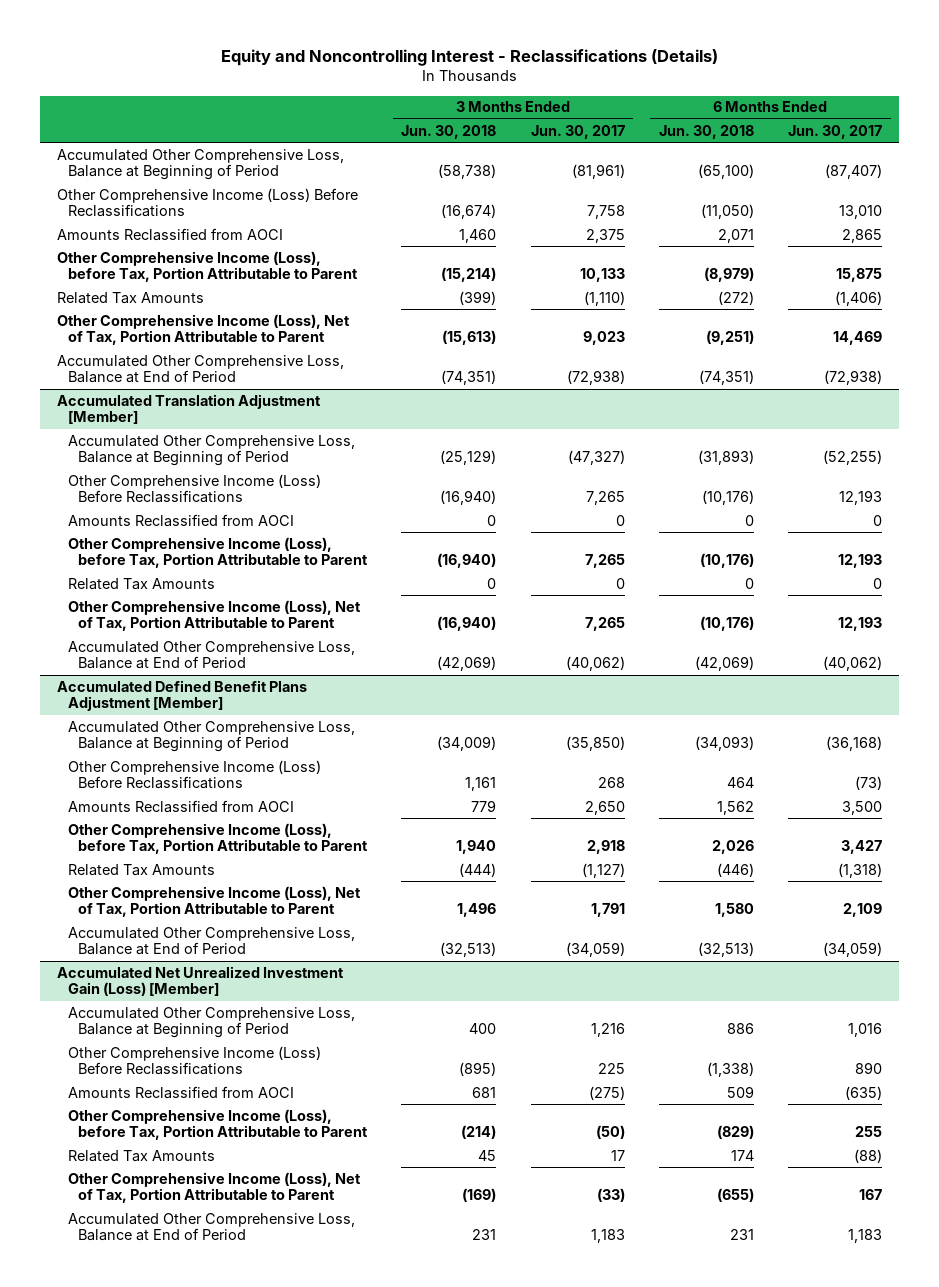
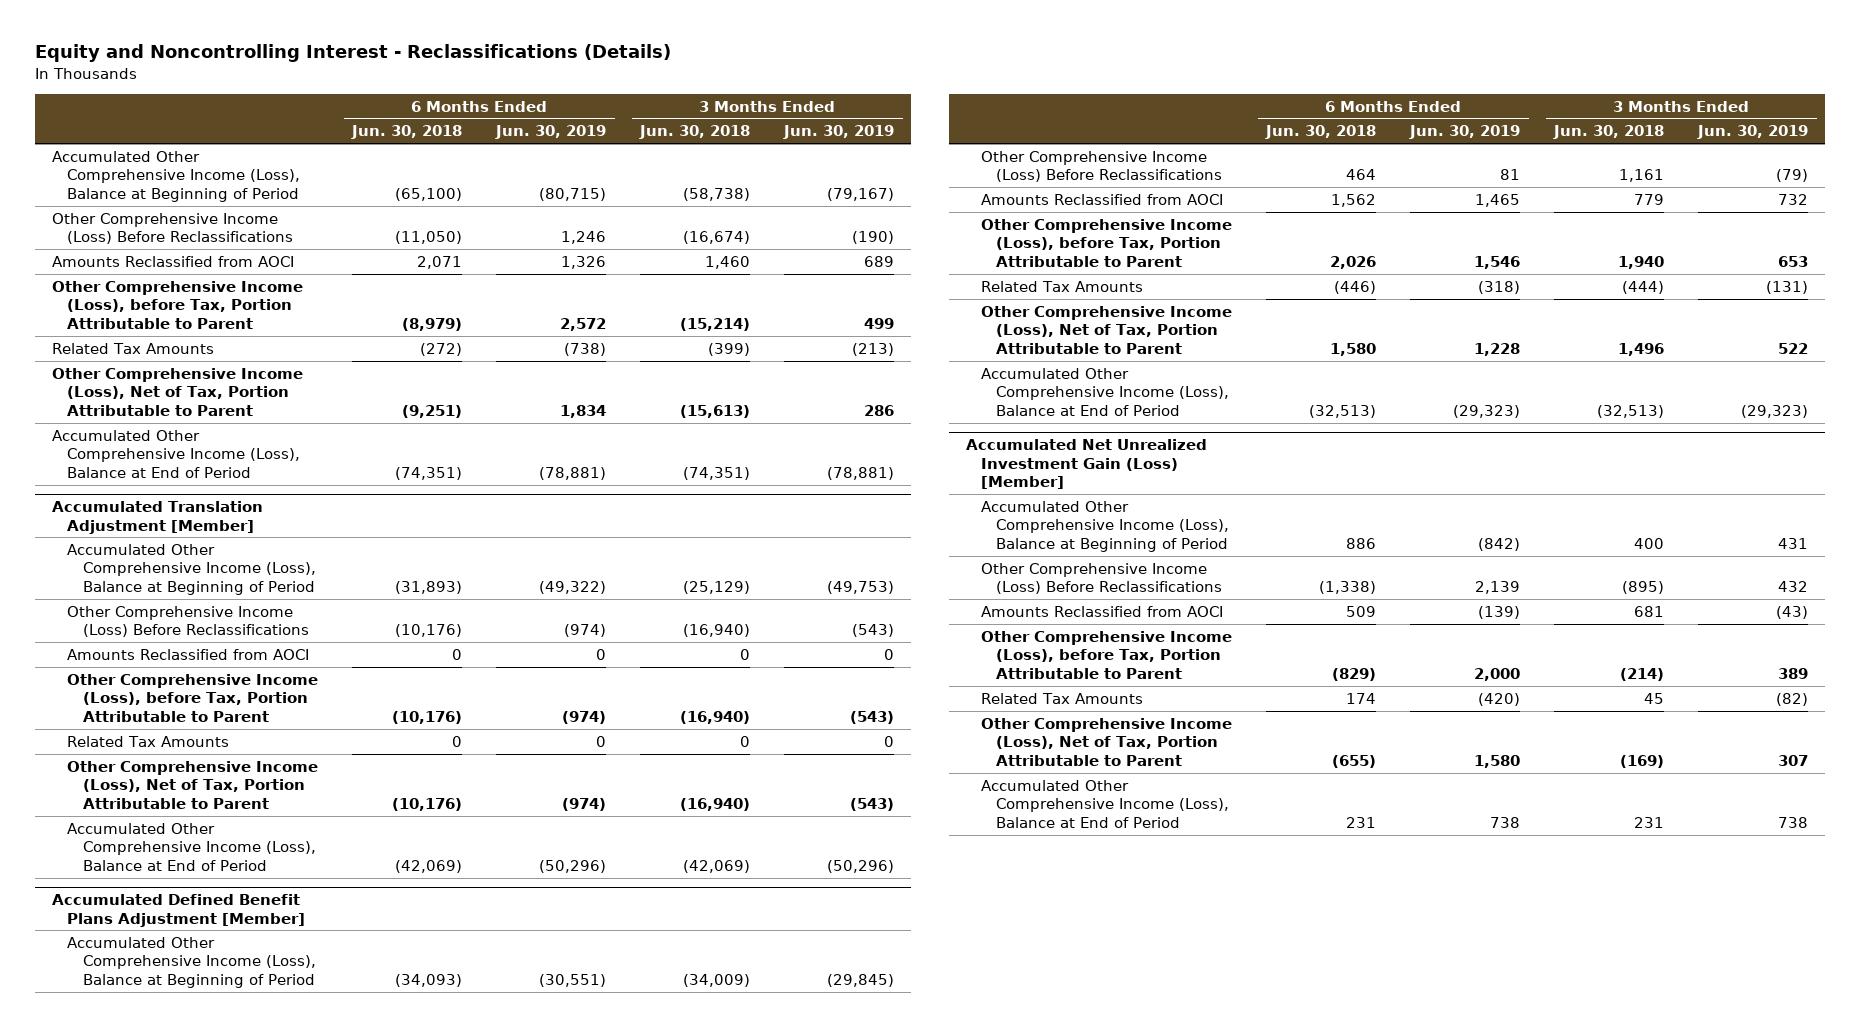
- | 3 Months Ended Jun. 30, 2018 | 3 Months Ended Jun. 30, 2017 | 6 Months Ended Jun. 30, 2018 | 6 Months Ended Jun. 30, 2017
+ | 6 Months Ended Jun. 30, 2018 | 6 Months Ended Jun. 30, 2019 | 3 Months Ended Jun. 30, 2018 | 3 Months Ended Jun. 30, 2019
- Accumulated Other Comprehensive Loss, Balance at Beginning of Period | (58,738) | (81,961) | (65,100) | (87,407)
+ Accumulated Other Comprehensive Income (Loss), Balance at Beginning of Period | (65,100) | (80,715) | (58,738) | (79,167)
- Accumulated Other Comprehensive Loss, Balance at End of Period | (74,351) | (72,938) | (74,351) | (72,938)
+ Accumulated Other Comprehensive Income (Loss), Balance at End of Period | (74,351) | (78,881) | (74,351) | (78,881)
@ Accumulated Translation Adjustment [Member]
- Accumulated Other Comprehensive Loss, Balance at Beginning of Period | (25,129) | (47,327) | (31,893) | (52,255)
+ Accumulated Other Comprehensive Income (Loss), Balance at Beginning of Period | (31,893) | (49,322) | (25,129) | (49,753)
- Accumulated Other Comprehensive Loss, Balance at End of Period | (42,069) | (40,062) | (42,069) | (40,062)
+ Accumulated Other Comprehensive Income (Loss), Balance at End of Period | (42,069) | (50,296) | (42,069) | (50,296)
@ Accumulated Defined Benefit Plans Adjustment [Member]
- Accumulated Other Comprehensive Loss, Balance at Beginning of Period | (34,009) | (35,850) | (34,093) | (36,168)
+ Accumulated Other Comprehensive Income (Loss), Balance at Beginning of Period | (34,093) | (30,551) | (34,009) | (29,845)
- Accumulated Other Comprehensive Loss, Balance at End of Period | (32,513) | (34,059) | (32,513) | (34,059)
+ Accumulated Other Comprehensive Income (Loss), Balance at End of Period | (32,513) | (29,323) | (32,513) | (29,323)
@ Accumulated Net Unrealized Investment Gain (Loss) [Member]
- Accumulated Other Comprehensive Loss, Balance at Beginning of Period | 400 | 1,216 | 886 | 1,016
+ Accumulated Other Comprehensive Income (Loss), Balance at Beginning of Period | 886 | (842) | 400 | 431
- Accumulated Other Comprehensive Loss, Balance at End of Period | 231 | 1,183 | 231 | 1,183
+ Accumulated Other Comprehensive Income (Loss), Balance at End of Period | 231 | 738 | 231 | 738

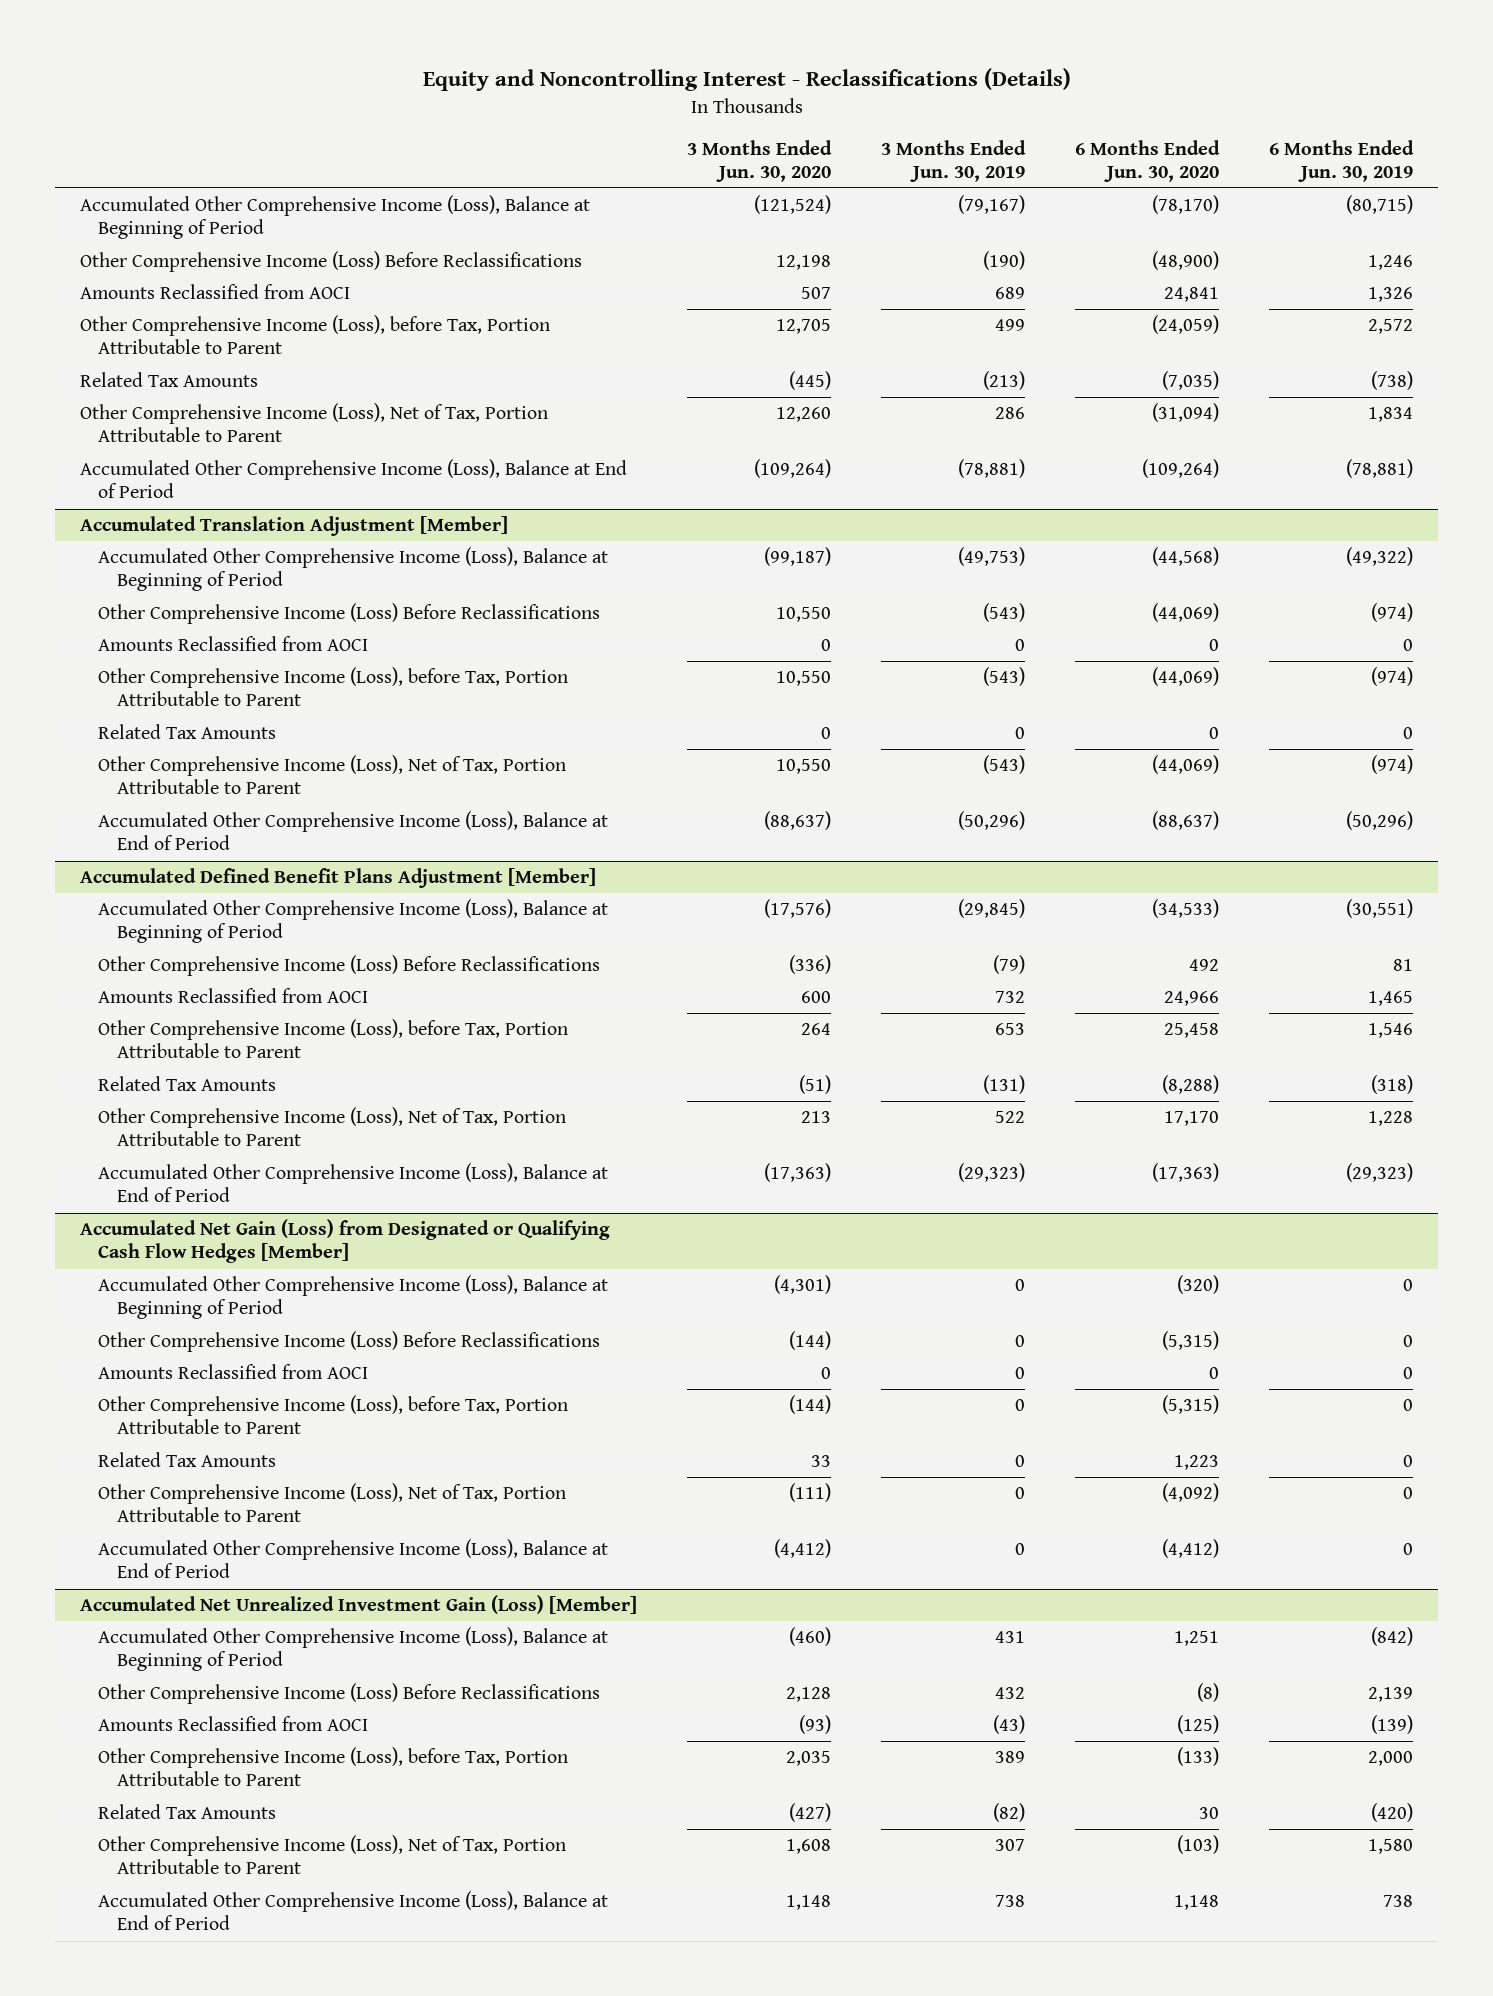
- | 6 Months Ended Jun. 30, 2018 | 6 Months Ended Jun. 30, 2019 | 3 Months Ended Jun. 30, 2018 | 3 Months Ended Jun. 30, 2019
+ | 3 Months Ended Jun. 30, 2020 | 3 Months Ended Jun. 30, 2019 | 6 Months Ended Jun. 30, 2020 | 6 Months Ended Jun. 30, 2019
+ Accumulated Net Gain (Loss) from Designated or Qualifying Cash Flow Hedges [Member]
+ Accumulated Other Comprehensive Income (Loss), Balance at Beginning of Period | (4,301) | 0 | (320) | 0
+ Other Comprehensive Income (Loss) Before Reclassifications | (144) | 0 | (5,315) | 0
+ Amounts Reclassified from AOCI | 0 | 0 | 0 | 0
+ Other Comprehensive Income (Loss), before Tax, Portion Attributable to Parent | (144) | 0 | (5,315) | 0
+ Related Tax Amounts | 33 | 0 | 1,223 | 0
+ Other Comprehensive Income (Loss), Net of Tax, Portion Attributable to Parent | (111) | 0 | (4,092) | 0
+ Accumulated Other Comprehensive Income (Loss), Balance at End of Period | (4,412) | 0 | (4,412) | 0

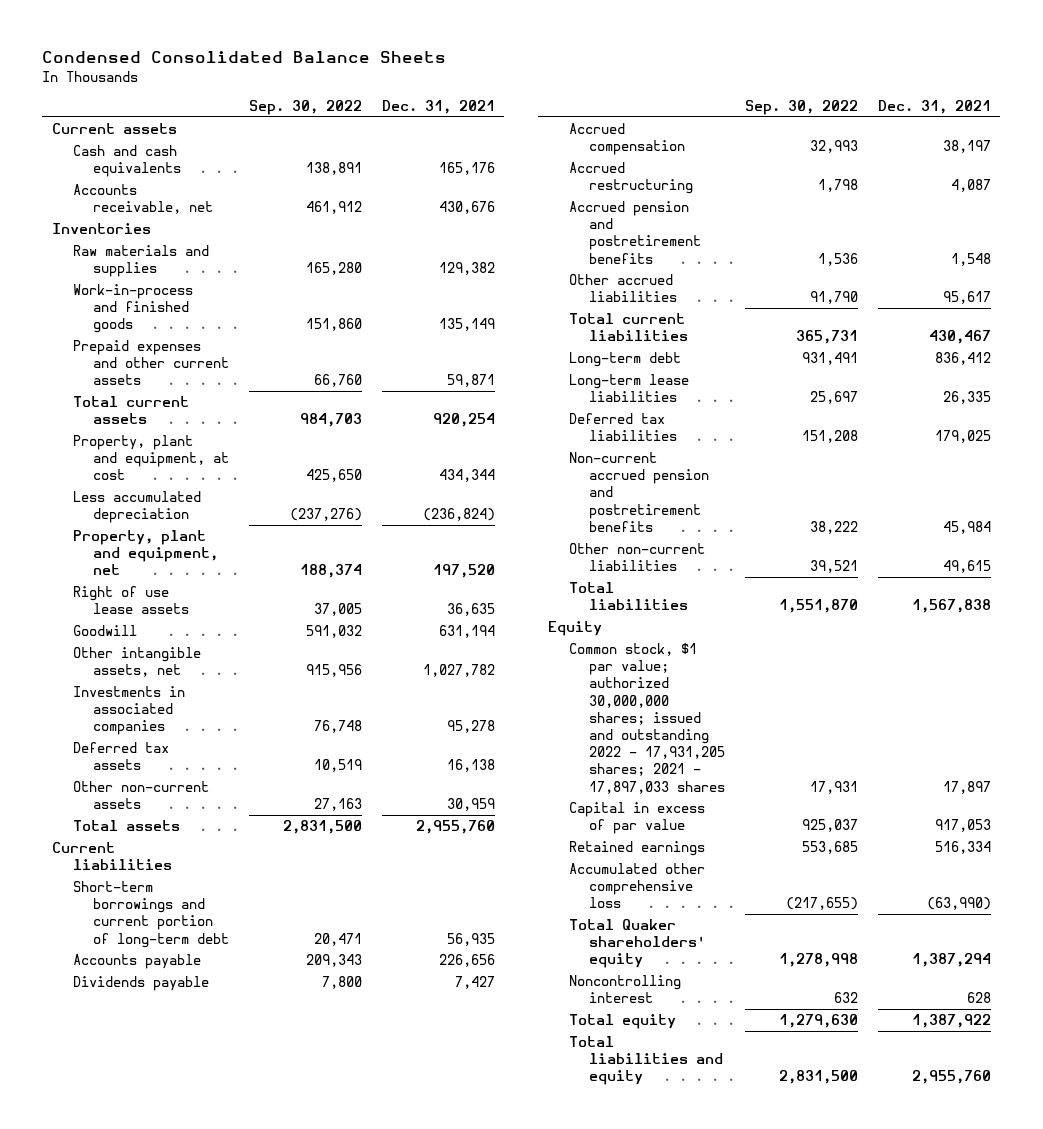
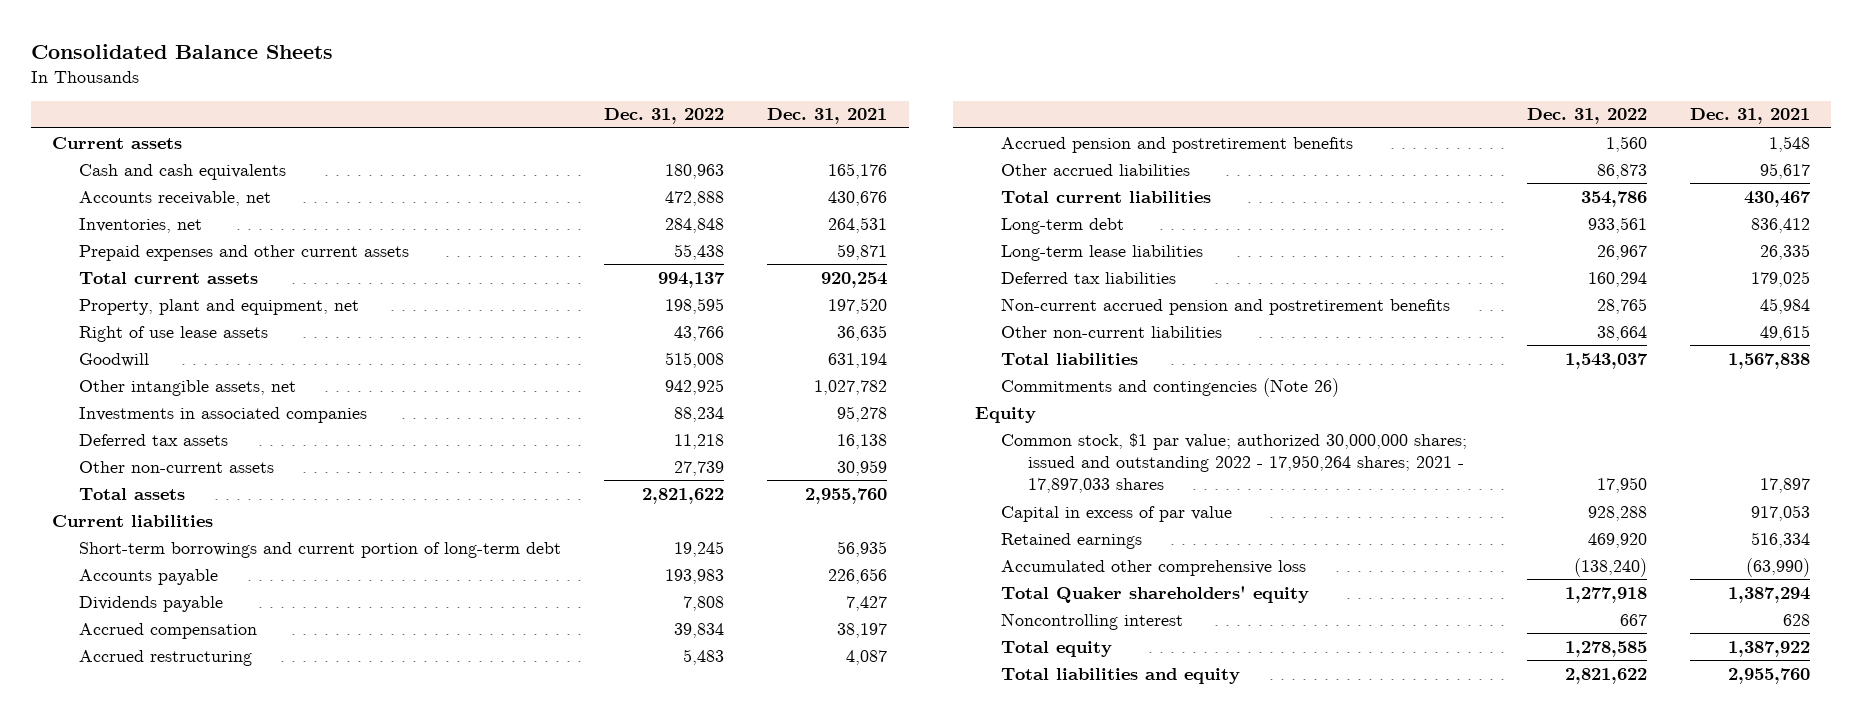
- Condensed Consolidated Balance Sheets
+ Consolidated Balance Sheets
- | Sep. 30, 2022 | Dec. 31, 2021
+ | Dec. 31, 2022 | Dec. 31, 2021
- Inventories
- Raw materials and supplies | 165,280 | 129,382
- Work-in-process and finished goods | 151,860 | 135,149
+ Inventories, net | 284,848 | 264,531
- Property, plant and equipment, at cost | 425,650 | 434,344
- Less accumulated depreciation | (237,276) | (236,824)
+ Commitments and contingencies (Note 26)
- Common stock, $1 par value; authorized 30,000,000 shares; issued and outstanding 2022 - 17,931,205 shares; 2021 - 17,897,033 shares | 17,931 | 17,897
+ Common stock, $1 par value; authorized 30,000,000 shares; issued and outstanding 2022 - 17,950,264 shares; 2021 - 17,897,033 shares | 17,950 | 17,897

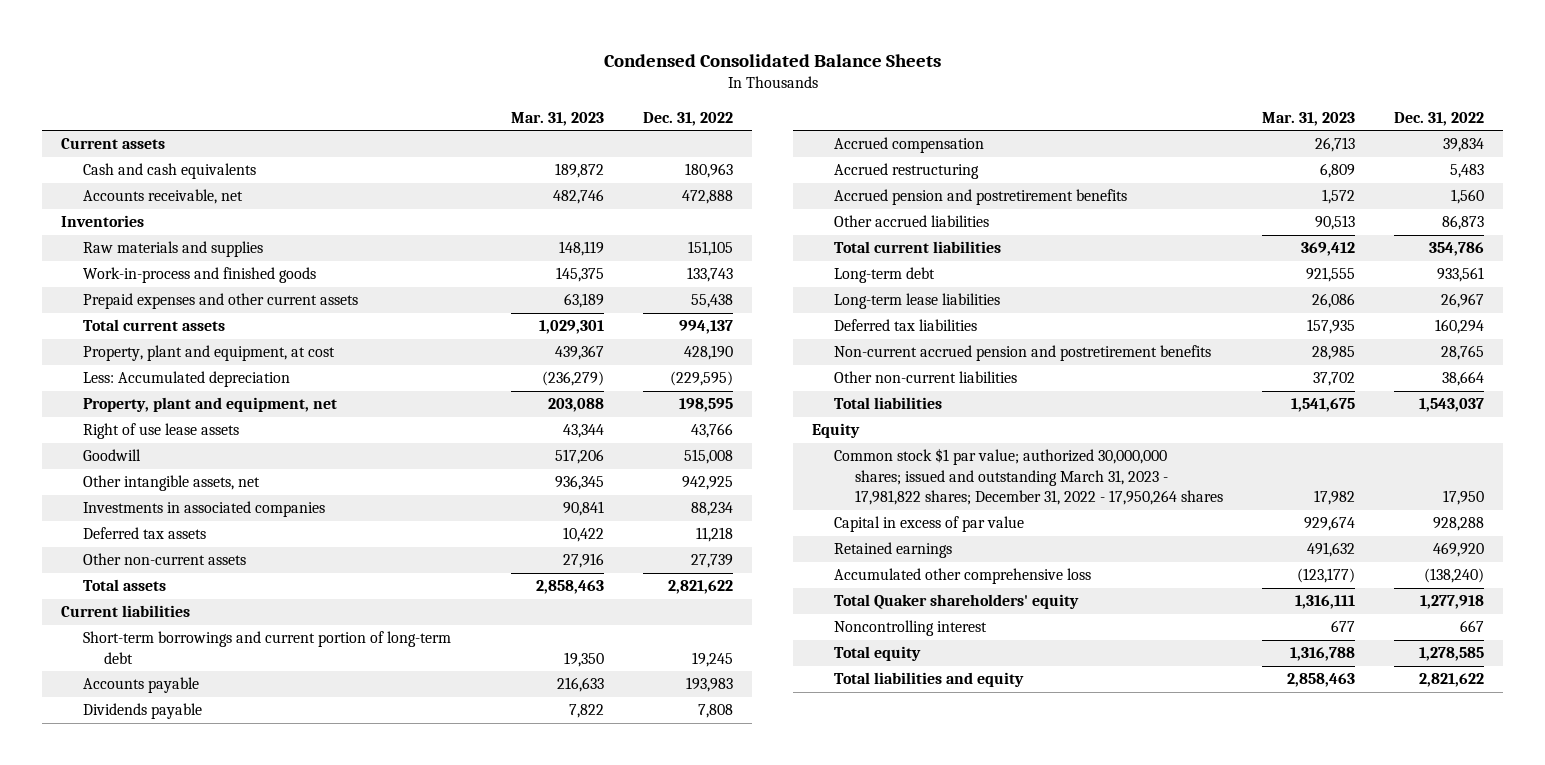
- Consolidated Balance Sheets
+ Condensed Consolidated Balance Sheets
- | Dec. 31, 2022 | Dec. 31, 2021
+ | Mar. 31, 2023 | Dec. 31, 2022
- Inventories, net | 284,848 | 264,531
+ Inventories
+ Raw materials and supplies | 148,119 | 151,105
+ Work-in-process and finished goods | 145,375 | 133,743
+ Property, plant and equipment, at cost | 439,367 | 428,190
+ Less: Accumulated depreciation | (236,279) | (229,595)
- Commitments and contingencies (Note 26)
- Common stock, $1 par value; authorized 30,000,000 shares; issued and outstanding 2022 - 17,950,264 shares; 2021 - 17,897,033 shares | 17,950 | 17,897
+ Common stock $1 par value; authorized 30,000,000 shares; issued and outstanding March 31, 2023 - 17,981,822 shares; December 31, 2022 - 17,950,264 shares | 17,982 | 17,950

